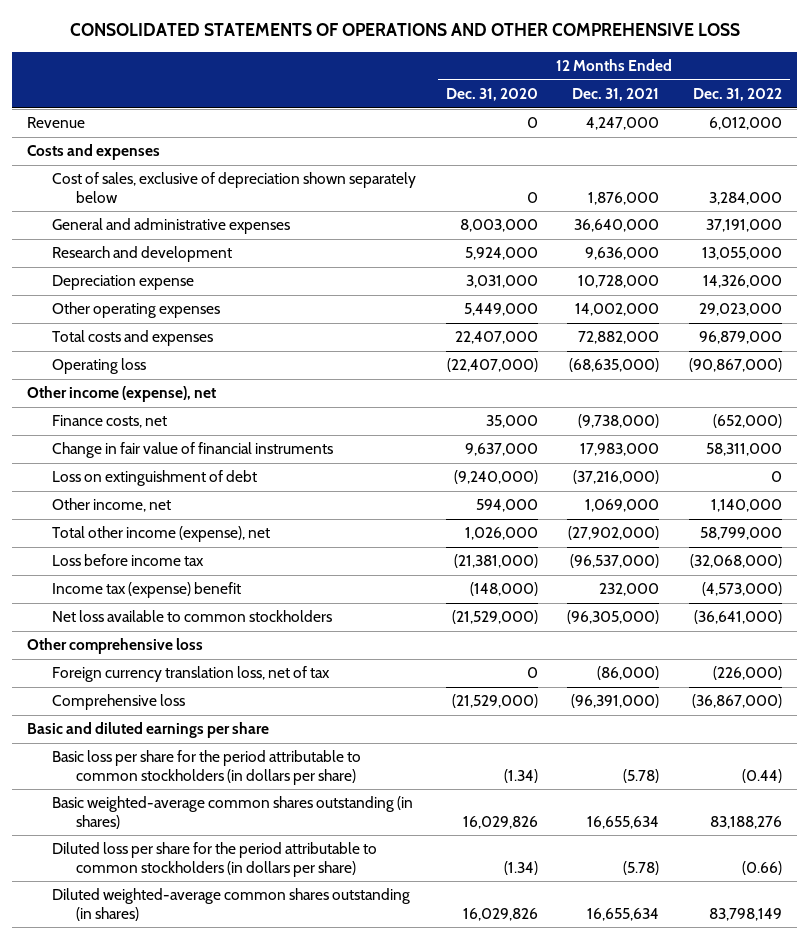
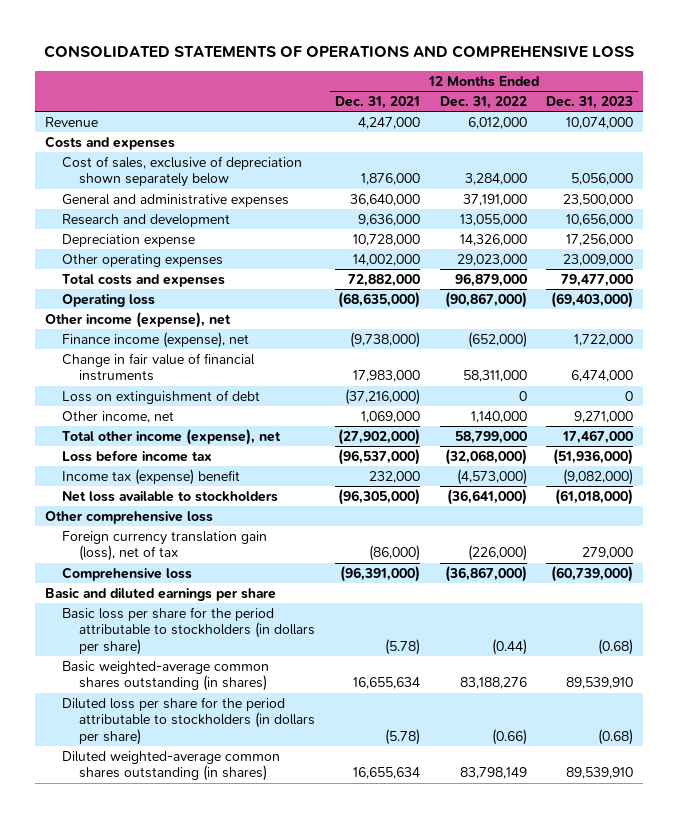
- CONSOLIDATED STATEMENTS OF OPERATIONS AND OTHER COMPREHENSIVE LOSS
+ CONSOLIDATED STATEMENTS OF OPERATIONS AND COMPREHENSIVE LOSS
- | 12 Months Ended Dec. 31, 2020 | 12 Months Ended Dec. 31, 2021 | 12 Months Ended Dec. 31, 2022
+ | 12 Months Ended Dec. 31, 2021 | 12 Months Ended Dec. 31, 2022 | 12 Months Ended Dec. 31, 2023
- Finance costs, net | 35,000 | (9,738,000) | (652,000)
+ Finance income (expense), net | (9,738,000) | (652,000) | 1,722,000
- Net loss available to common stockholders | (21,529,000) | (96,305,000) | (36,641,000)
+ Net loss available to stockholders | (96,305,000) | (36,641,000) | (61,018,000)
- Foreign currency translation loss, net of tax | 0 | (86,000) | (226,000)
+ Foreign currency translation gain (loss), net of tax | (86,000) | (226,000) | 279,000
- Basic loss per share for the period attributable to common stockholders (in dollars per share) | (1.34) | (5.78) | (0.44)
+ Basic loss per share for the period attributable to stockholders (in dollars per share) | (5.78) | (0.44) | (0.68)
- Diluted loss per share for the period attributable to common stockholders (in dollars per share) | (1.34) | (5.78) | (0.66)
+ Diluted loss per share for the period attributable to stockholders (in dollars per share) | (5.78) | (0.66) | (0.68)

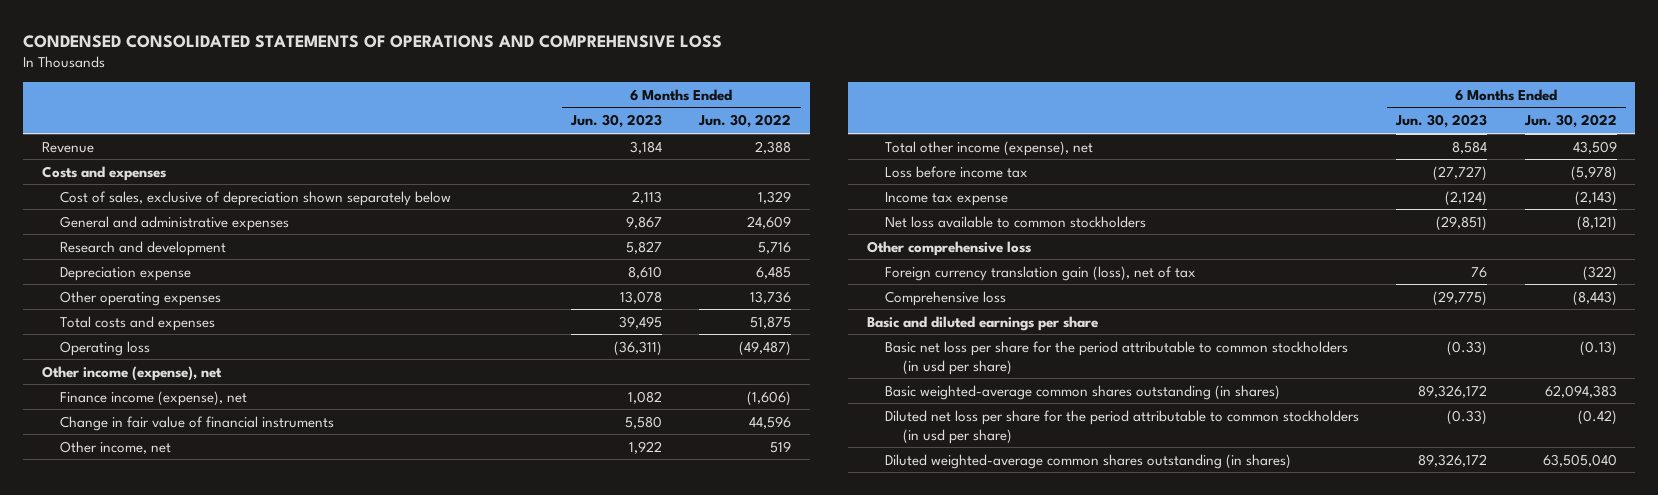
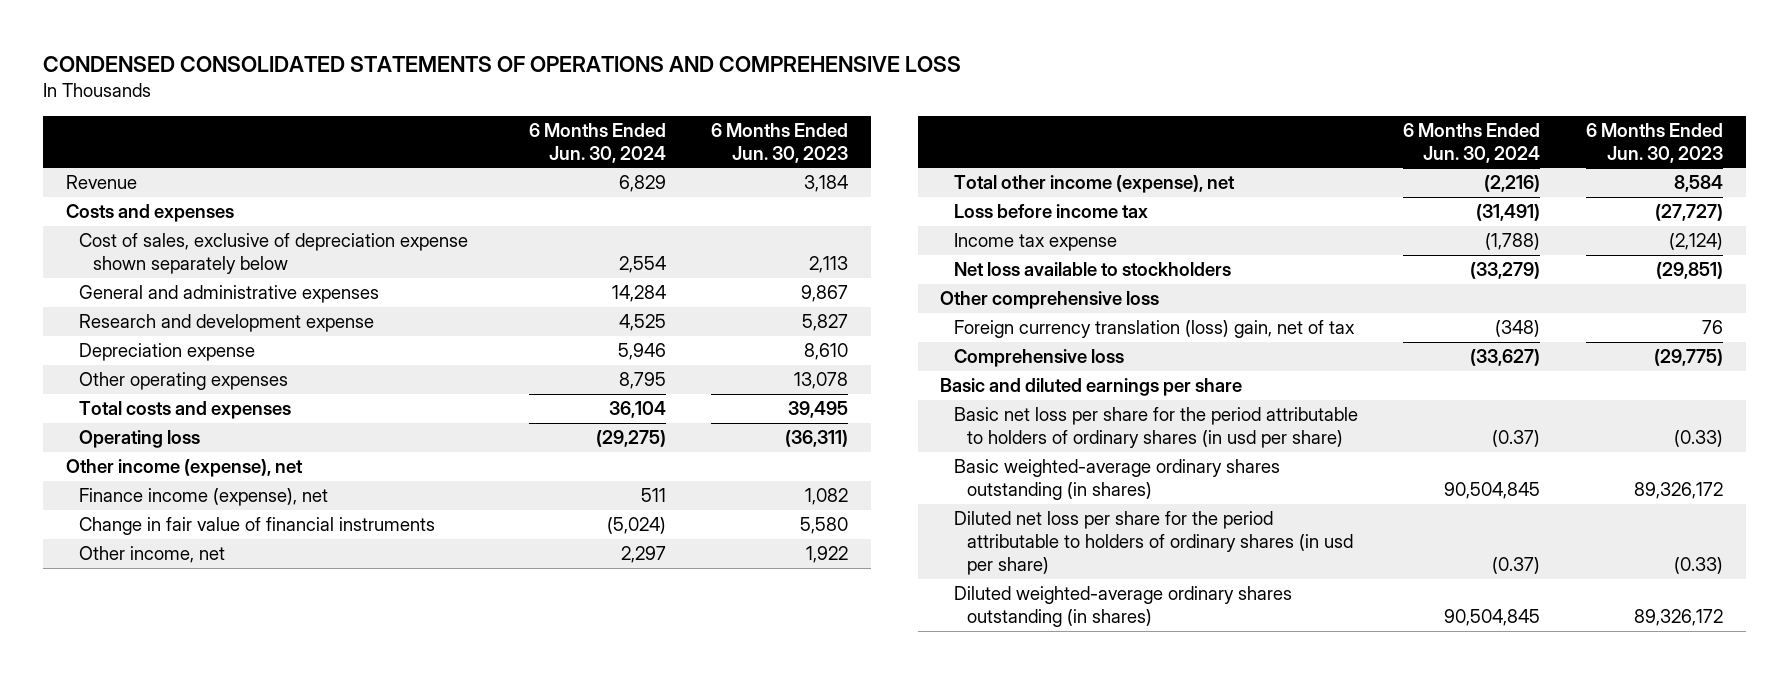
- | 6 Months Ended Jun. 30, 2023 | 6 Months Ended Jun. 30, 2022
+ | 6 Months Ended Jun. 30, 2024 | 6 Months Ended Jun. 30, 2023
- Cost of sales, exclusive of depreciation shown separately below | 2,113 | 1,329
+ Cost of sales, exclusive of depreciation expense shown separately below | 2,554 | 2,113
- Research and development | 5,827 | 5,716
+ Research and development expense | 4,525 | 5,827
- Net loss available to common stockholders | (29,851) | (8,121)
+ Net loss available to stockholders | (33,279) | (29,851)
- Foreign currency translation gain (loss), net of tax | 76 | (322)
+ Foreign currency translation (loss) gain, net of tax | (348) | 76
- Basic net loss per share for the period attributable to common stockholders (in usd per share) | (0.33) | (0.13)
- Basic weighted-average common shares outstanding (in shares) | 89,326,172 | 62,094,383
- Diluted net loss per share for the period attributable to common stockholders (in usd per share) | (0.33) | (0.42)
- Diluted weighted-average common shares outstanding (in shares) | 89,326,172 | 63,505,040
+ Basic net loss per share for the period attributable to holders of ordinary shares (in usd per share) | (0.37) | (0.33)
+ Basic weighted-average ordinary shares outstanding (in shares) | 90,504,845 | 89,326,172
+ Diluted net loss per share for the period attributable to holders of ordinary shares (in usd per share) | (0.37) | (0.33)
+ Diluted weighted-average ordinary shares outstanding (in shares) | 90,504,845 | 89,326,172

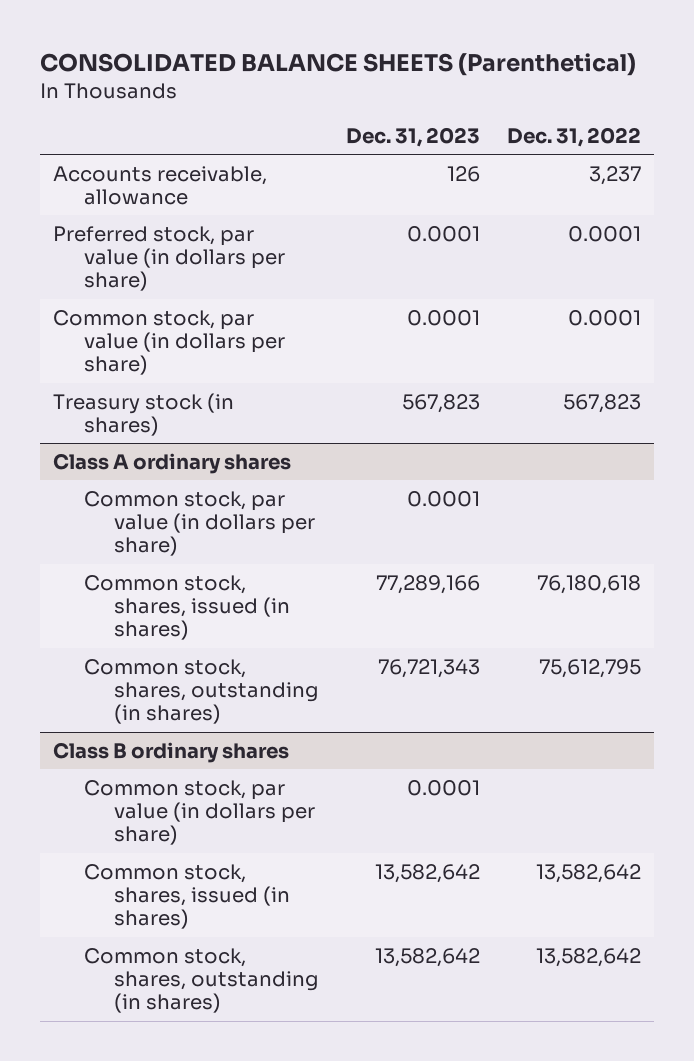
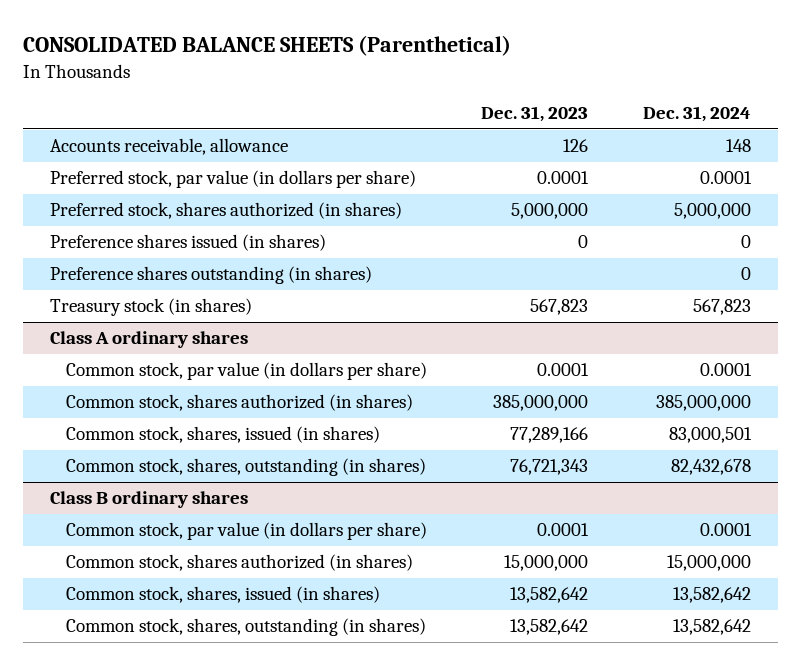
- | Dec. 31, 2023 | Dec. 31, 2022
+ | Dec. 31, 2023 | Dec. 31, 2024
- Common stock, par value (in dollars per share) | 0.0001 | 0.0001
+ Preferred stock, shares authorized (in shares) | 5,000,000 | 5,000,000
+ Preference shares issued (in shares) | 0 | 0
+ Preference shares outstanding (in shares) | | 0
@ Class A ordinary shares
+ Common stock, shares authorized (in shares) | 385,000,000 | 385,000,000
@ Class B ordinary shares
+ Common stock, shares authorized (in shares) | 15,000,000 | 15,000,000

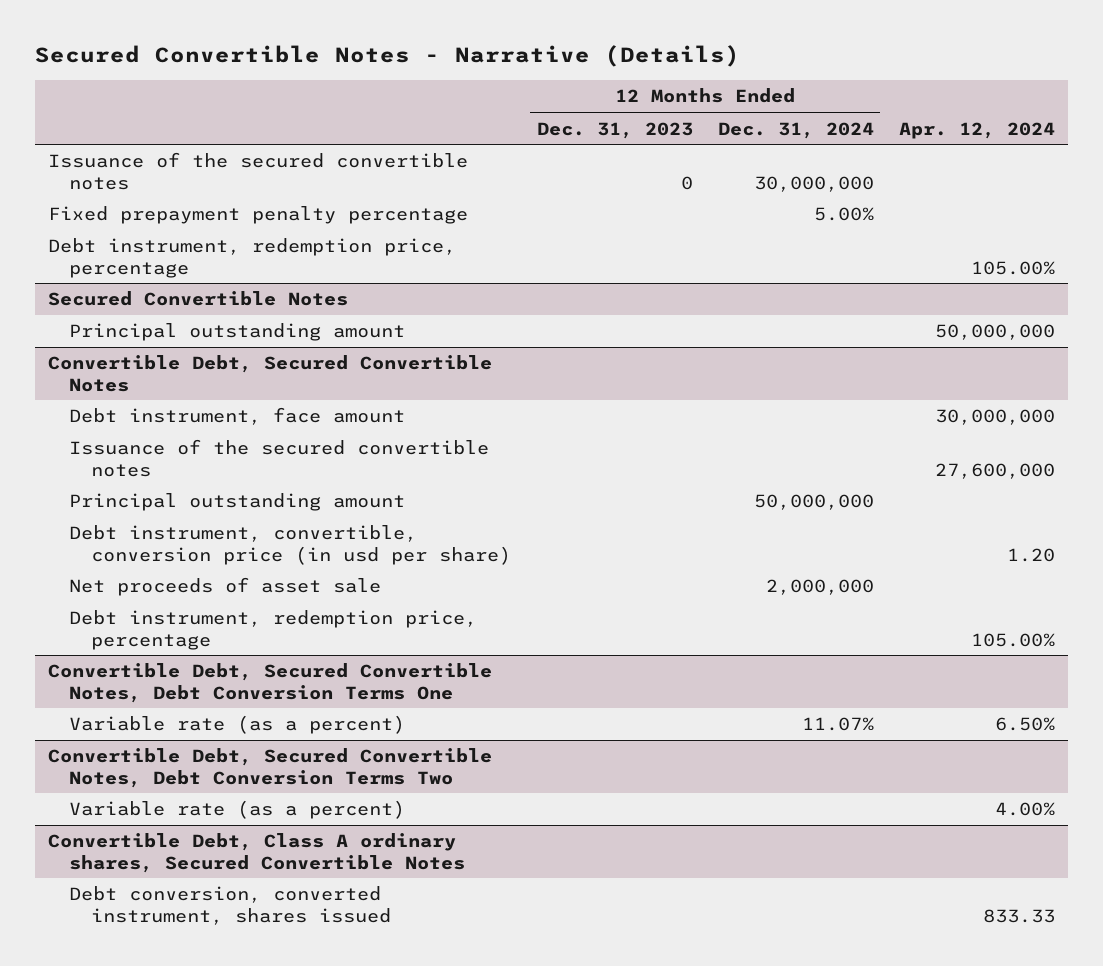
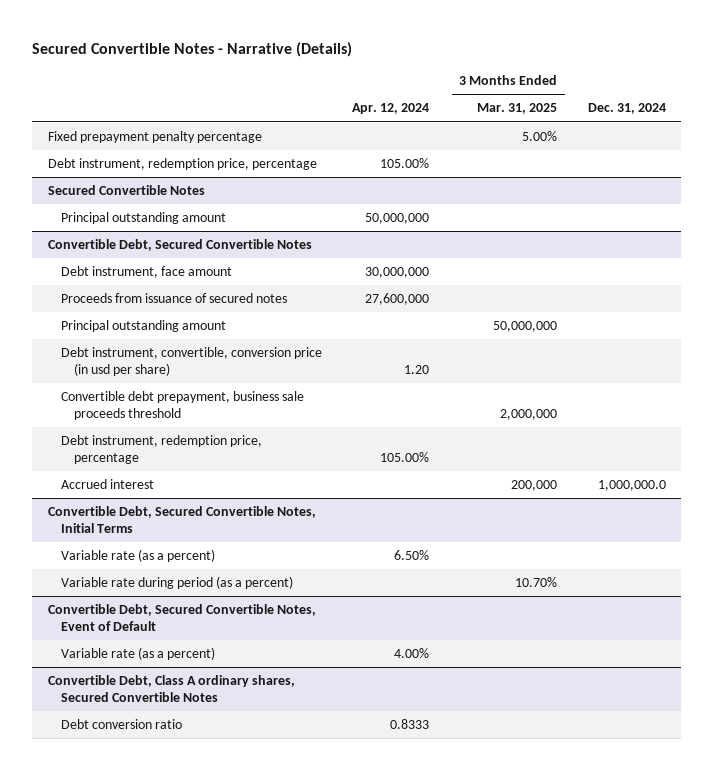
- | 12 Months Ended Dec. 31, 2023 | 12 Months Ended Dec. 31, 2024 | Apr. 12, 2024
+ | Apr. 12, 2024 | 3 Months Ended Mar. 31, 2025 | Dec. 31, 2024
- Issuance of the secured convertible notes | 0 | 30,000,000 |
@ Convertible Debt, Secured Convertible Notes
- Issuance of the secured convertible notes | | | 27,600,000
+ Proceeds from issuance of secured notes | 27,600,000 | |
- Net proceeds of asset sale | | 2,000,000 |
+ Convertible debt prepayment, business sale proceeds threshold | | 2,000,000 |
- Convertible Debt, Secured Convertible Notes, Debt Conversion Terms One
@ Convertible Debt, Secured Convertible Notes
+ Accrued interest | | 200,000 | 1,000,000.0
+ Convertible Debt, Secured Convertible Notes, Initial Terms
- Convertible Debt, Secured Convertible Notes, Debt Conversion Terms Two
+ Variable rate during period (as a percent) | | 10.70% |
+ Convertible Debt, Secured Convertible Notes, Event of Default
@ Convertible Debt, Class A ordinary shares, Secured Convertible Notes
- Debt conversion, converted instrument, shares issued | | | 833.33
+ Debt conversion ratio | 0.8333 | |

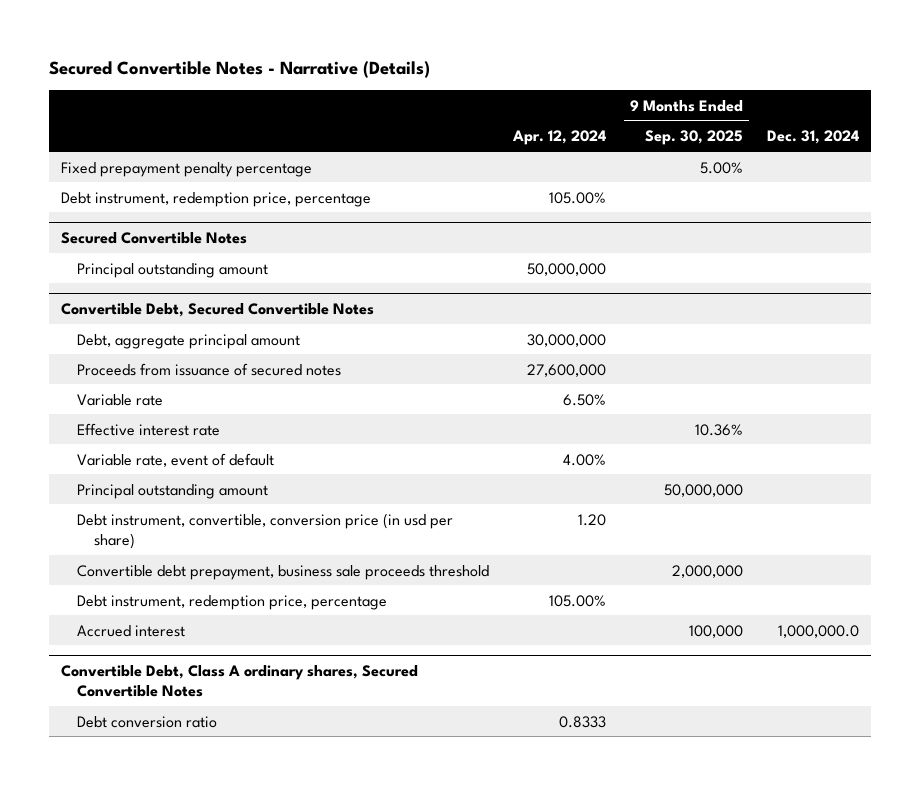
- | Apr. 12, 2024 | 3 Months Ended Mar. 31, 2025 | Dec. 31, 2024
+ | Apr. 12, 2024 | 9 Months Ended Sep. 30, 2025 | Dec. 31, 2024
@ Convertible Debt, Secured Convertible Notes
- Debt instrument, face amount | 30,000,000 | |
+ Debt, aggregate principal amount | 30,000,000 | |
+ Variable rate | 6.50% | |
+ Effective interest rate | | 10.36% |
+ Variable rate, event of default | 4.00% | |
- Convertible Debt, Secured Convertible Notes, Initial Terms
- Variable rate (as a percent) | 6.50% | |
- Variable rate during period (as a percent) | | 10.70% |
- Convertible Debt, Secured Convertible Notes, Event of Default
- Variable rate (as a percent) | 4.00% | |

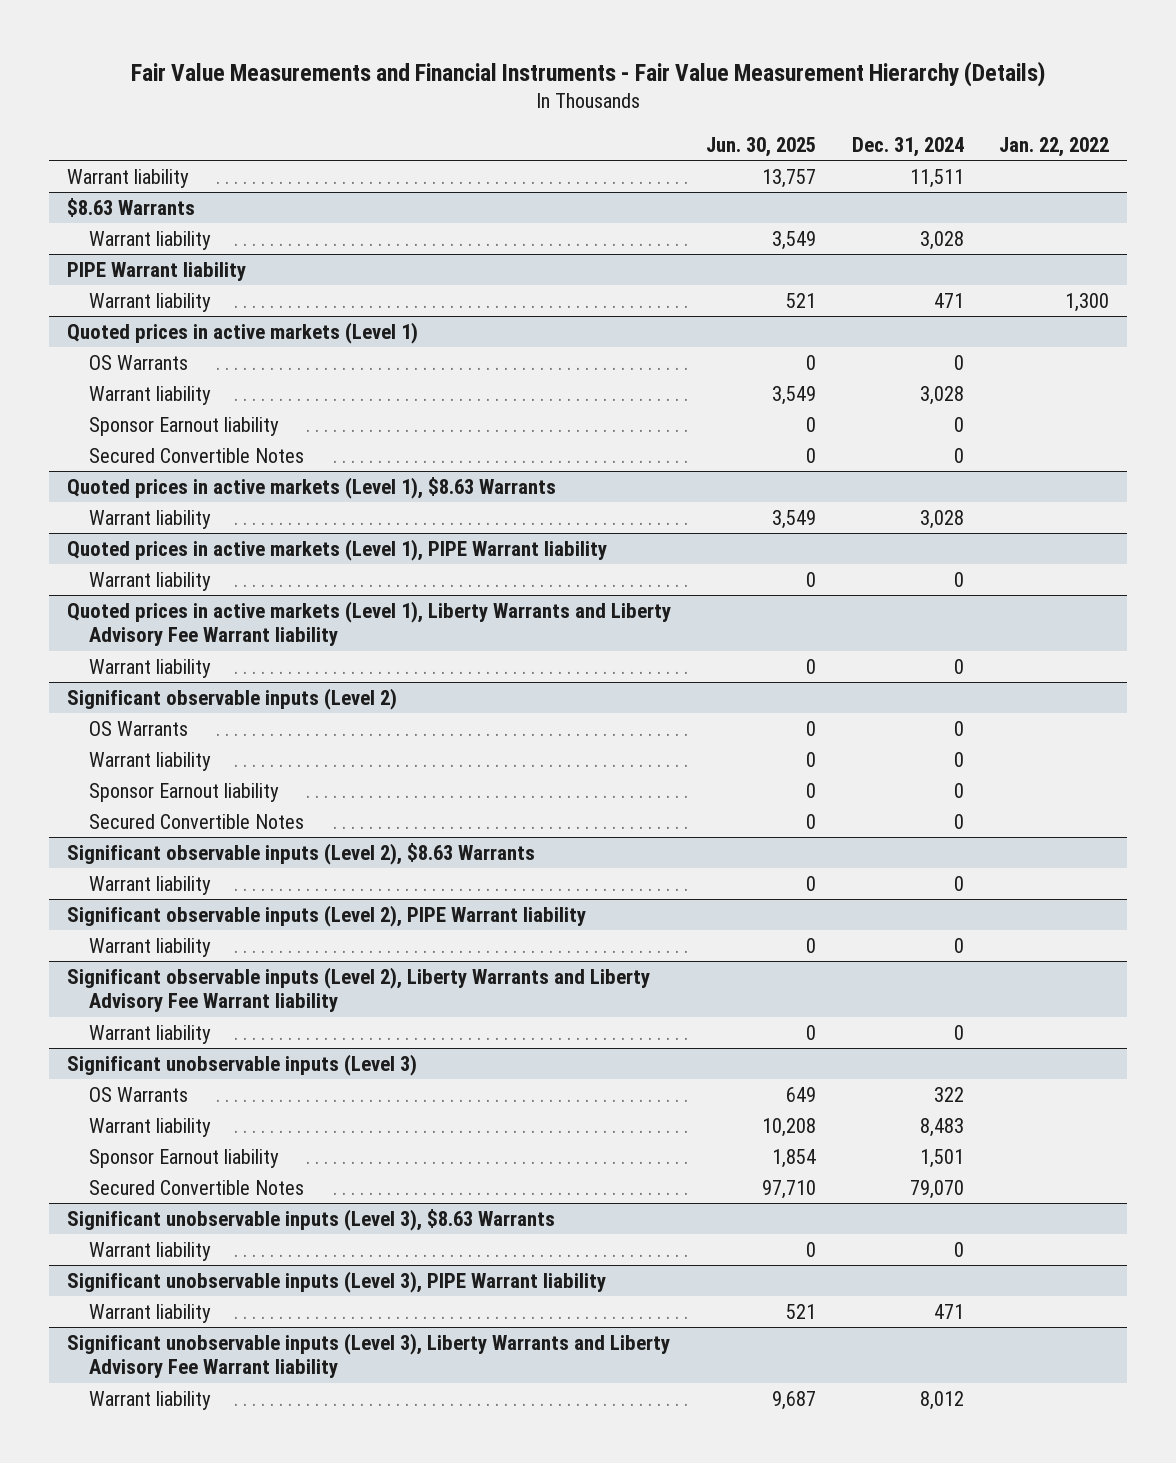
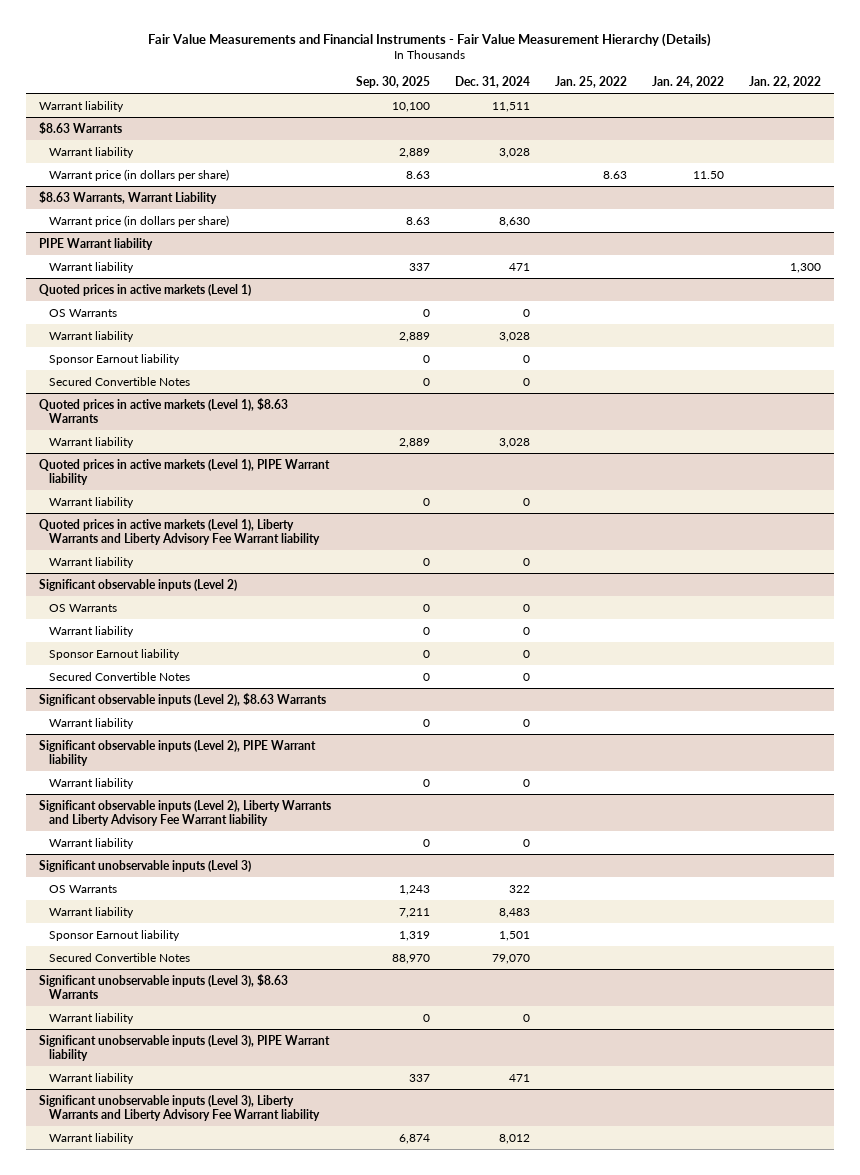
- | Jun. 30, 2025 | Dec. 31, 2024 | Jan. 22, 2022
+ | Sep. 30, 2025 | Dec. 31, 2024 | Jan. 25, 2022 | Jan. 24, 2022 | Jan. 22, 2022
@ $8.63 Warrants
+ Warrant price (in dollars per share) | 8.63 | | 8.63 | 11.50 |
+ $8.63 Warrants, Warrant Liability
+ Warrant price (in dollars per share) | 8.63 | 8,630 | | |

